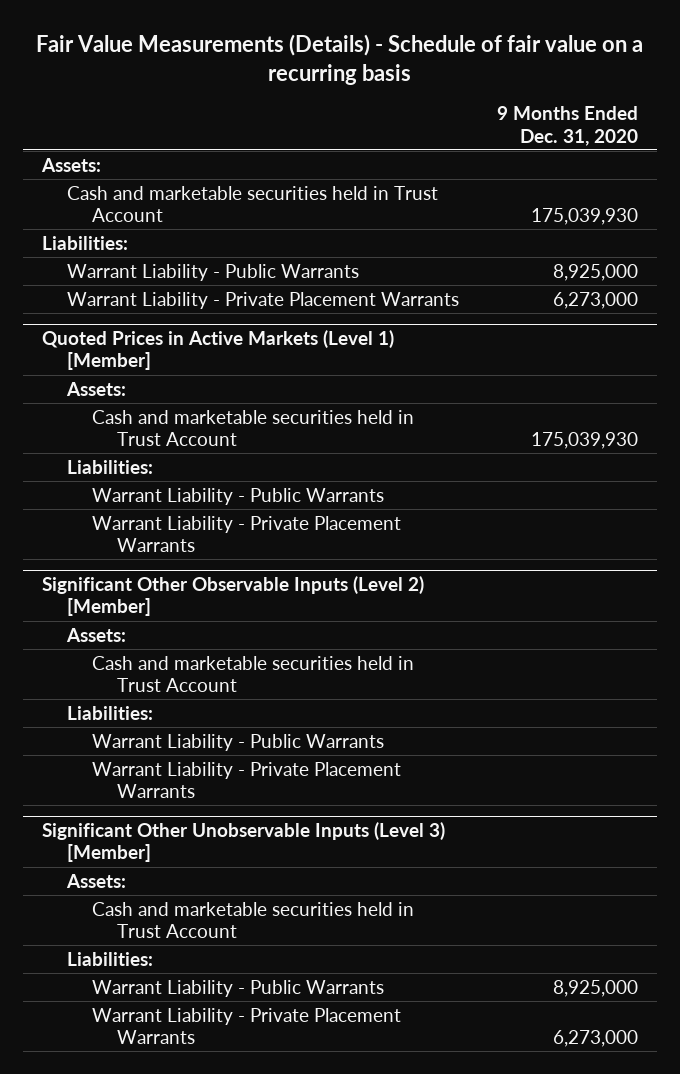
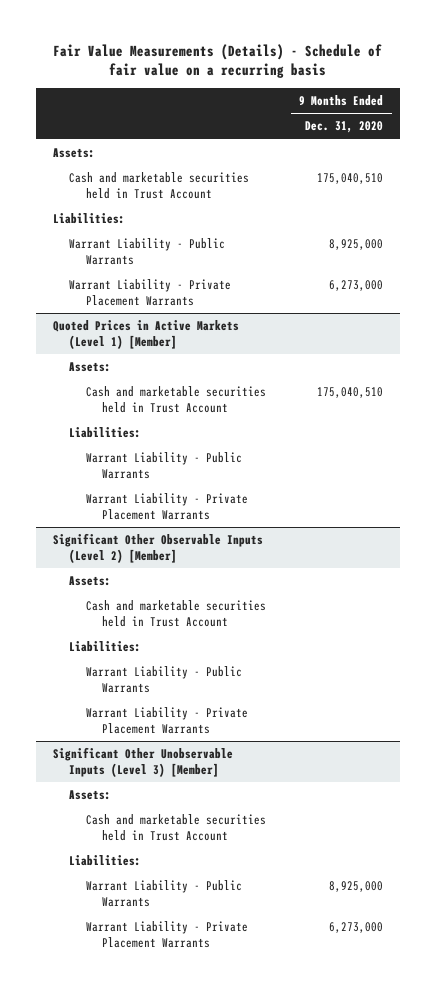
- Cash and marketable securities held in Trust Account | 175,039,930
+ Cash and marketable securities held in Trust Account | 175,040,510
@ Quoted Prices in Active Markets (Level 1) [Member]
- Cash and marketable securities held in Trust Account | 175,039,930
+ Cash and marketable securities held in Trust Account | 175,040,510

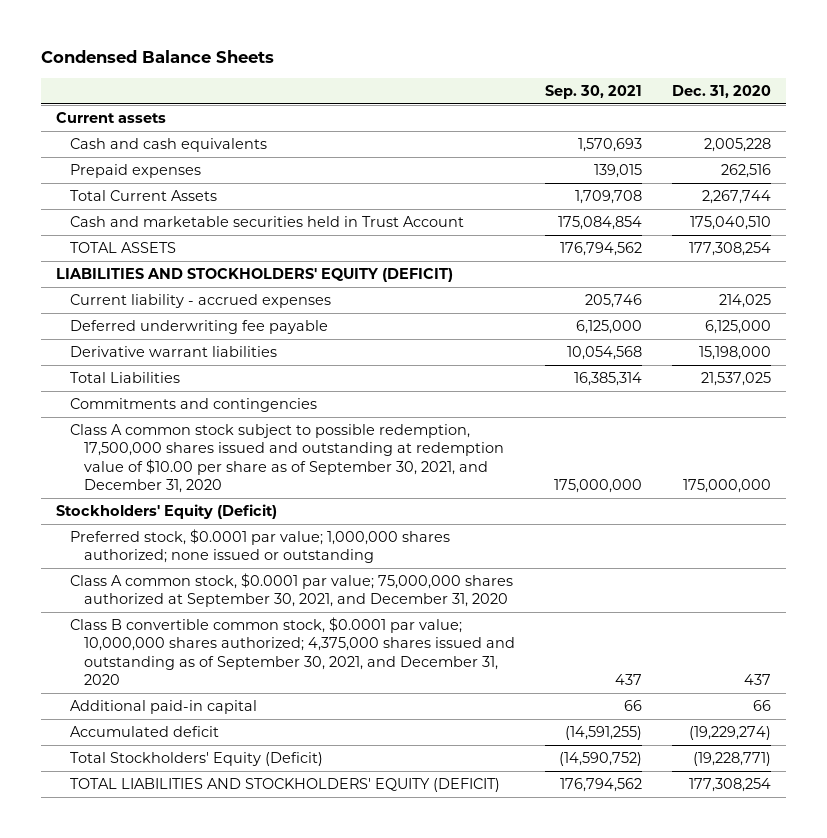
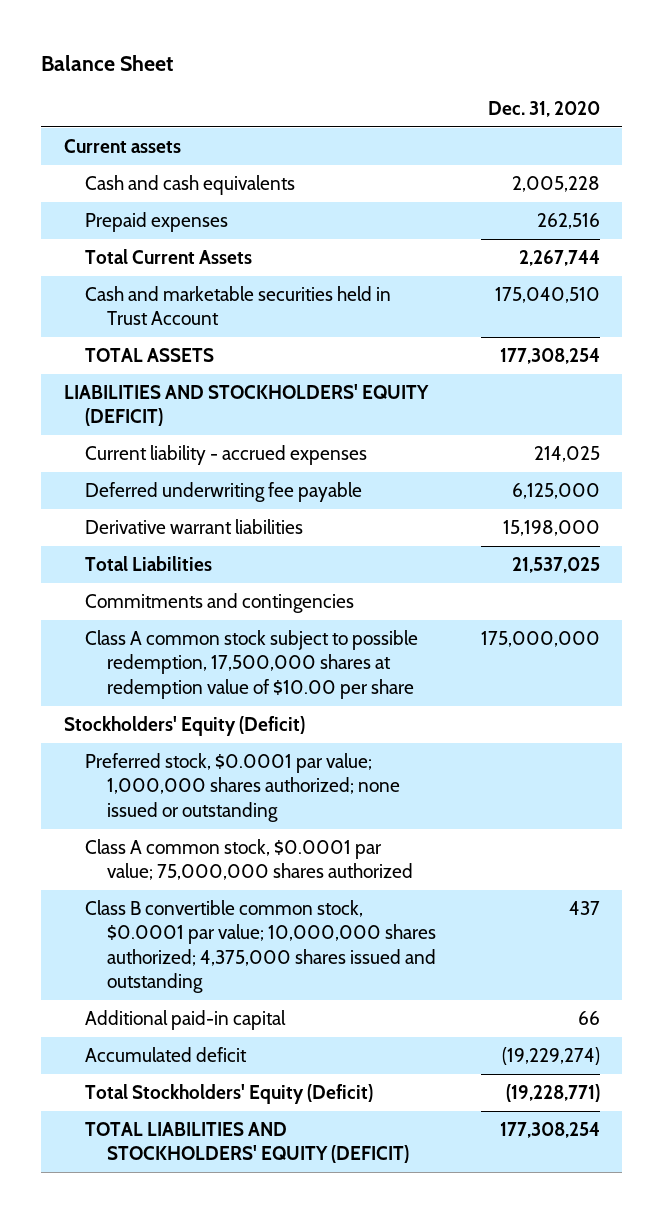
- Condensed Balance Sheets
+ Balance Sheet
- | Sep. 30, 2021 | Dec. 31, 2020
+ | Dec. 31, 2020
- Class A common stock subject to possible redemption, 17,500,000 shares issued and outstanding at redemption value of $10.00 per share as of September 30, 2021, and December 31, 2020 | 175,000,000 | 175,000,000
+ Class A common stock subject to possible redemption, 17,500,000 shares at redemption value of $10.00 per share | 175,000,000
- Class A common stock, $0.0001 par value; 75,000,000 shares authorized at September 30, 2021, and December 31, 2020
- Class B convertible common stock, $0.0001 par value; 10,000,000 shares authorized; 4,375,000 shares issued and outstanding as of September 30, 2021, and December 31, 2020 | 437 | 437
+ Class A common stock, $0.0001 par value; 75,000,000 shares authorized
+ Class B convertible common stock, $0.0001 par value; 10,000,000 shares authorized; 4,375,000 shares issued and outstanding | 437

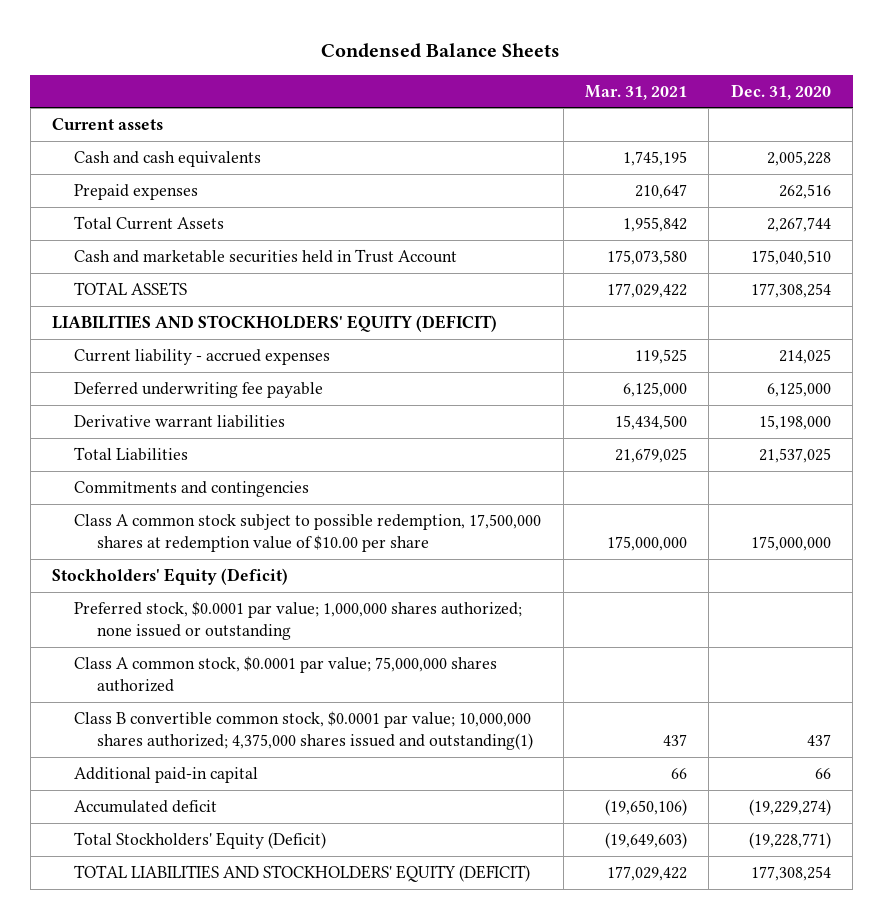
- Balance Sheet
+ Condensed Balance Sheets
- | Dec. 31, 2020
+ | Mar. 31, 2021 | Dec. 31, 2020
- Class B convertible common stock, $0.0001 par value; 10,000,000 shares authorized; 4,375,000 shares issued and outstanding | 437
+ Class B convertible common stock, $0.0001 par value; 10,000,000 shares authorized; 4,375,000 shares issued and outstanding(1) | 437 | 437

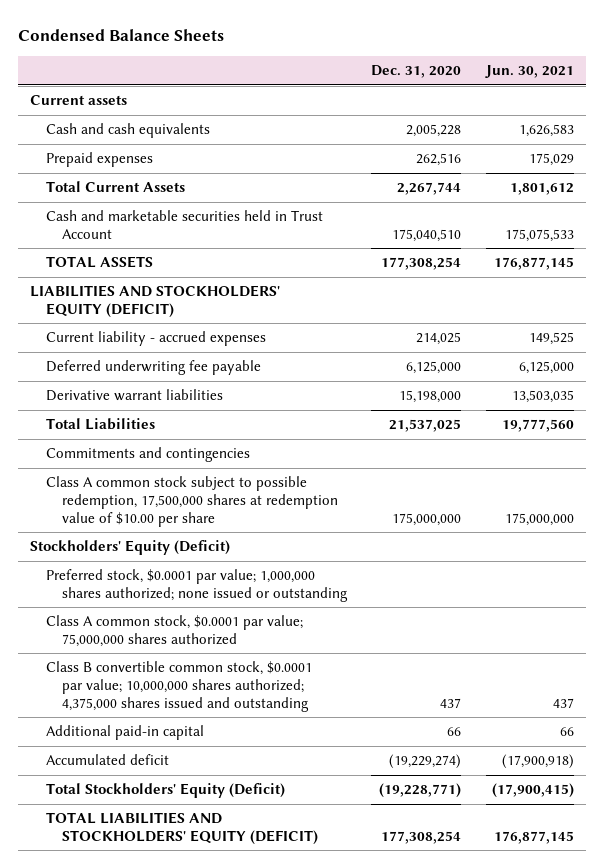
- | Mar. 31, 2021 | Dec. 31, 2020
+ | Dec. 31, 2020 | Jun. 30, 2021
- Class B convertible common stock, $0.0001 par value; 10,000,000 shares authorized; 4,375,000 shares issued and outstanding(1) | 437 | 437
+ Class B convertible common stock, $0.0001 par value; 10,000,000 shares authorized; 4,375,000 shares issued and outstanding | 437 | 437

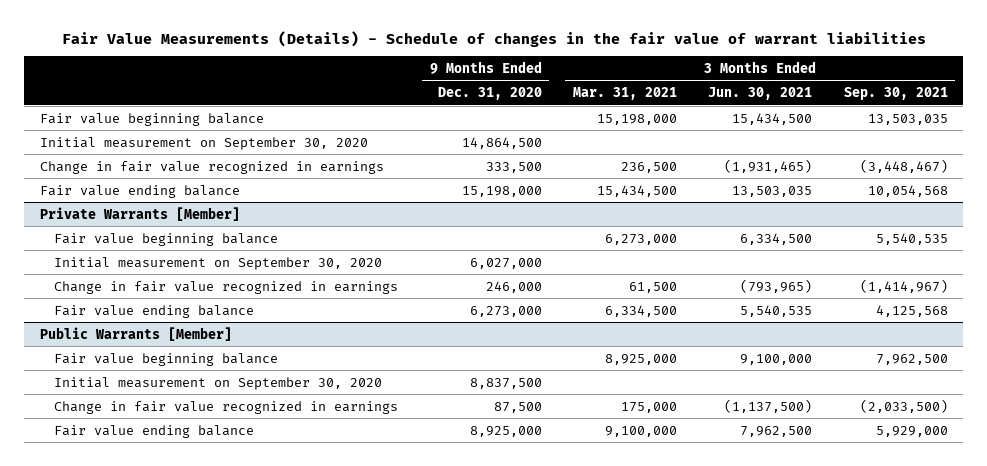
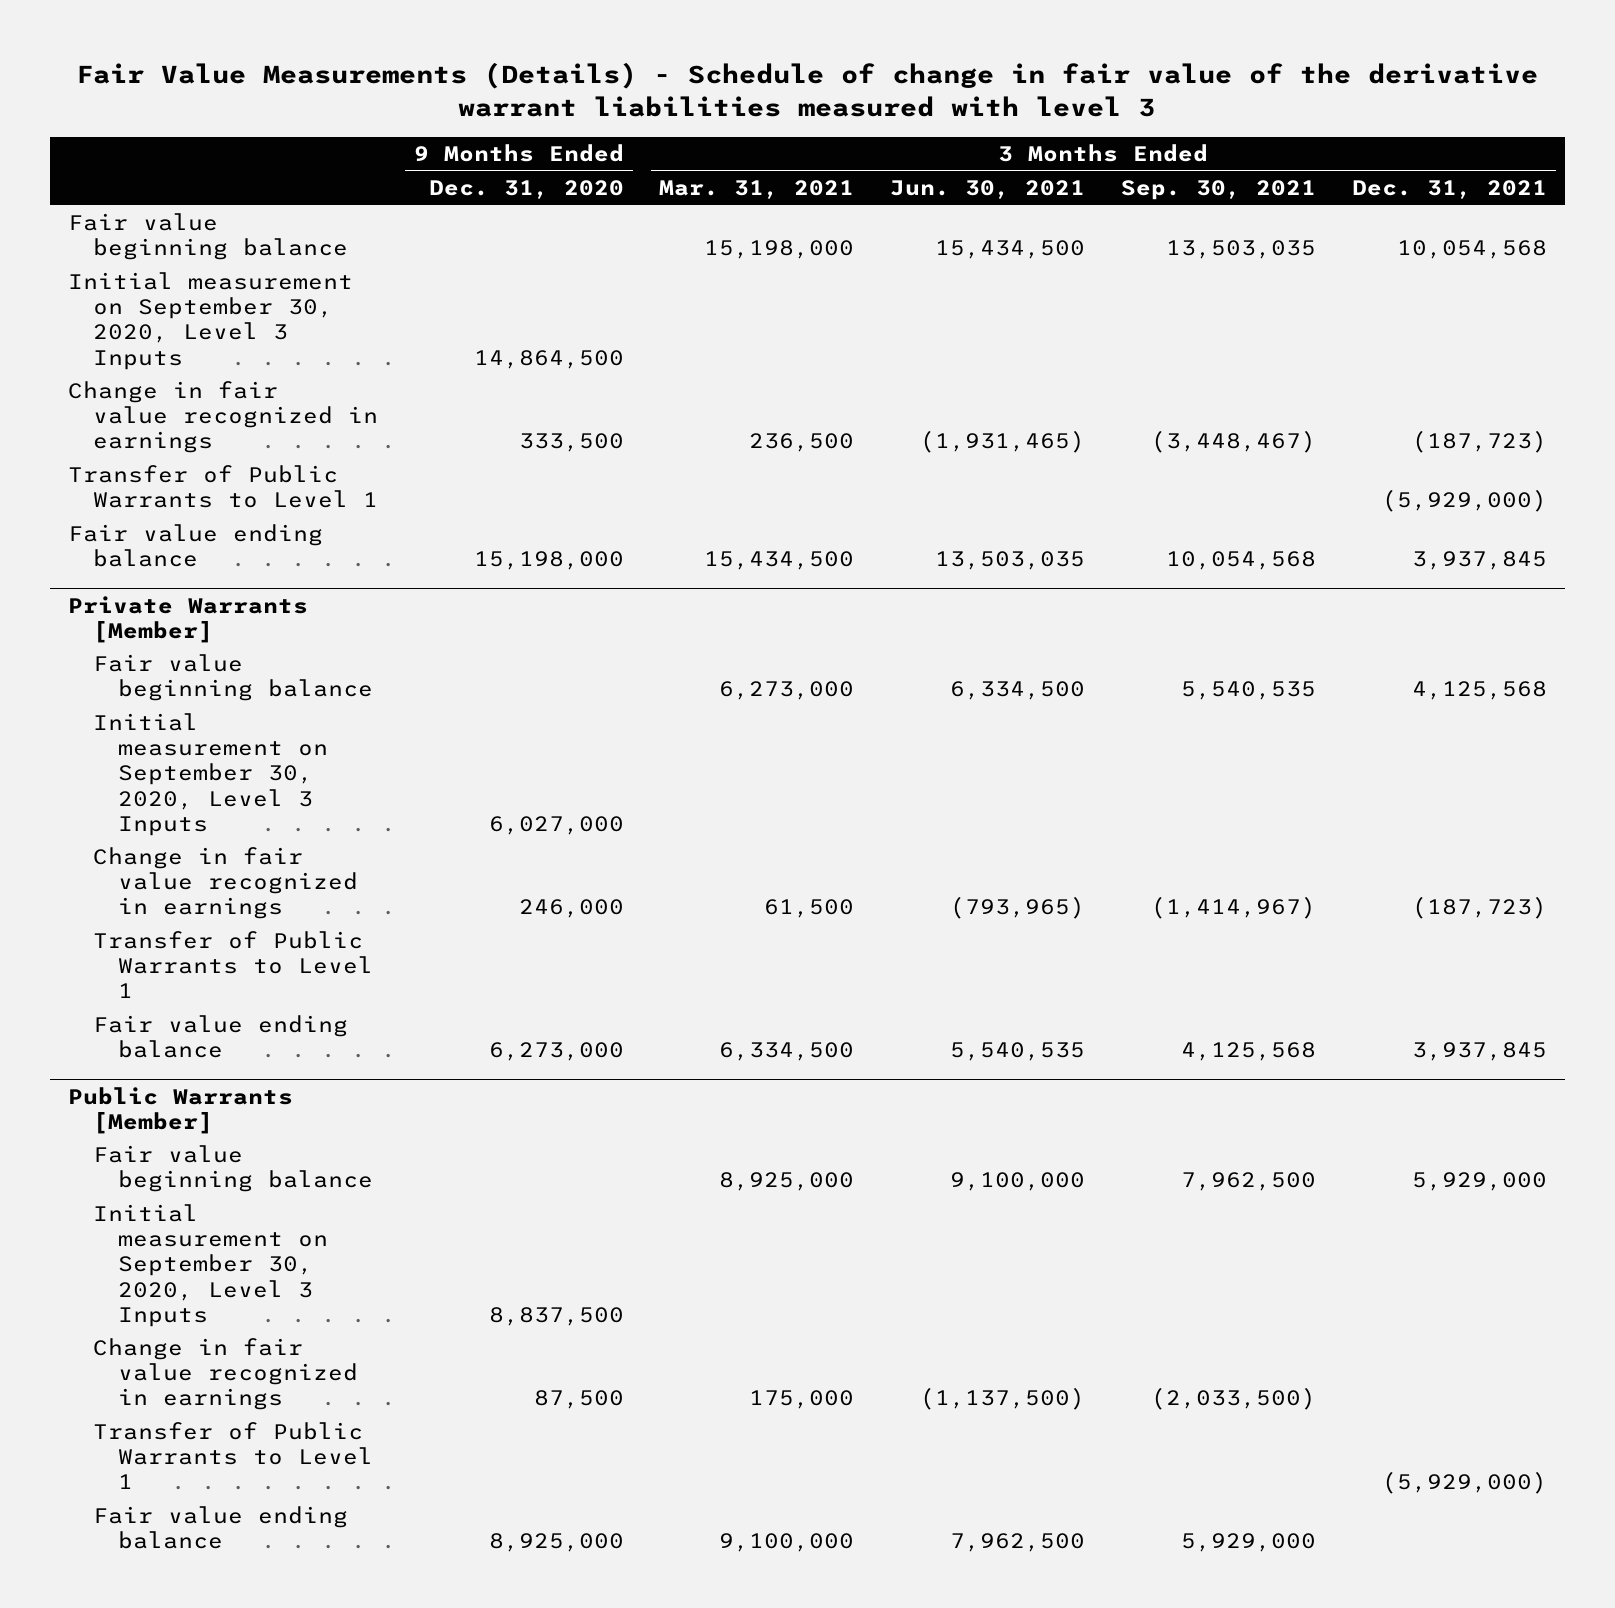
- Fair Value Measurements (Details) - Schedule of changes in the fair value of warrant liabilities
+ Fair Value Measurements (Details) - Schedule of change in fair value of the derivative warrant liabilities measured with level 3
- | 9 Months Ended Dec. 31, 2020 | 3 Months Ended Mar. 31, 2021 | 3 Months Ended Jun. 30, 2021 | 3 Months Ended Sep. 30, 2021
+ | 9 Months Ended Dec. 31, 2020 | 3 Months Ended Mar. 31, 2021 | 3 Months Ended Jun. 30, 2021 | 3 Months Ended Sep. 30, 2021 | 3 Months Ended Dec. 31, 2021
- Initial measurement on September 30, 2020 | 14,864,500 | | |
+ Initial measurement on September 30, 2020, Level 3 Inputs | 14,864,500 | | | |
+ Transfer of Public Warrants to Level 1 | | | | | (5,929,000)
@ Private Warrants [Member]
- Initial measurement on September 30, 2020 | 6,027,000 | | |
+ Initial measurement on September 30, 2020, Level 3 Inputs | 6,027,000 | | | |
+ Transfer of Public Warrants to Level 1
@ Public Warrants [Member]
- Initial measurement on September 30, 2020 | 8,837,500 | | |
+ Initial measurement on September 30, 2020, Level 3 Inputs | 8,837,500 | | | |
+ Transfer of Public Warrants to Level 1 | | | | | (5,929,000)

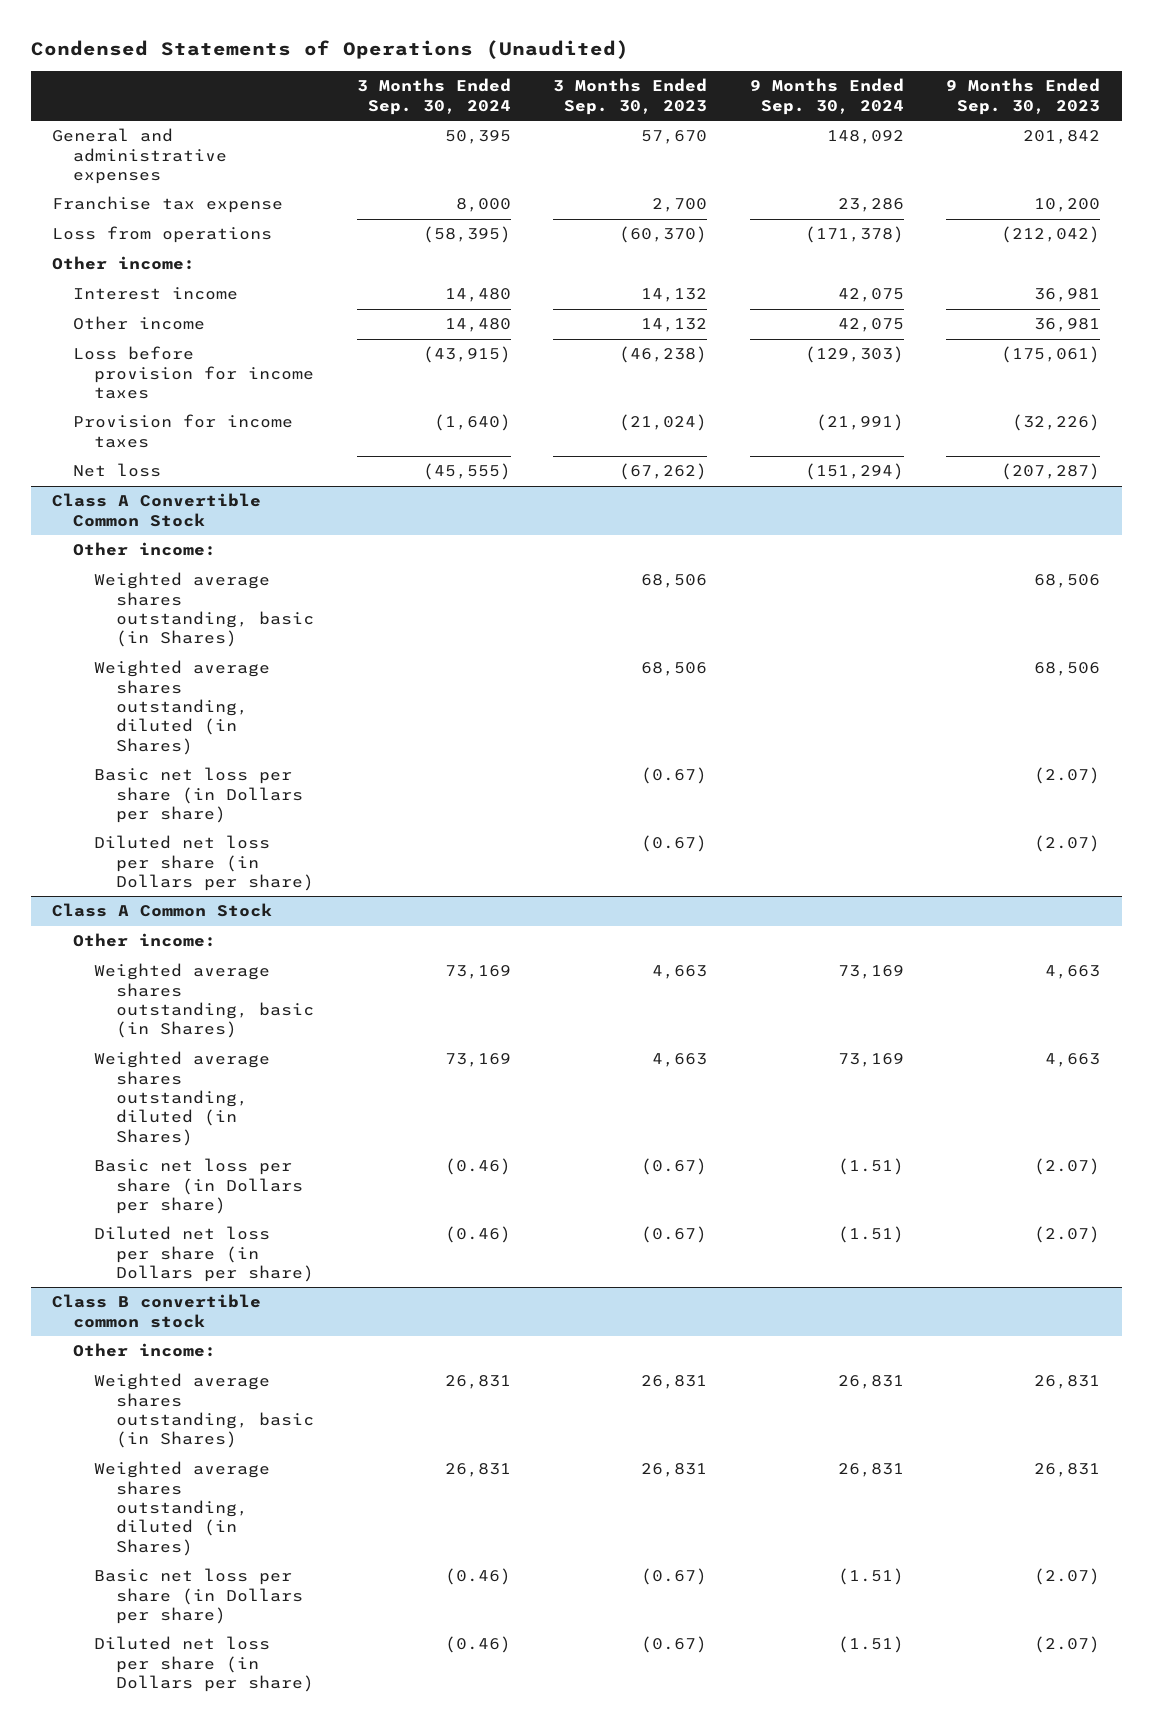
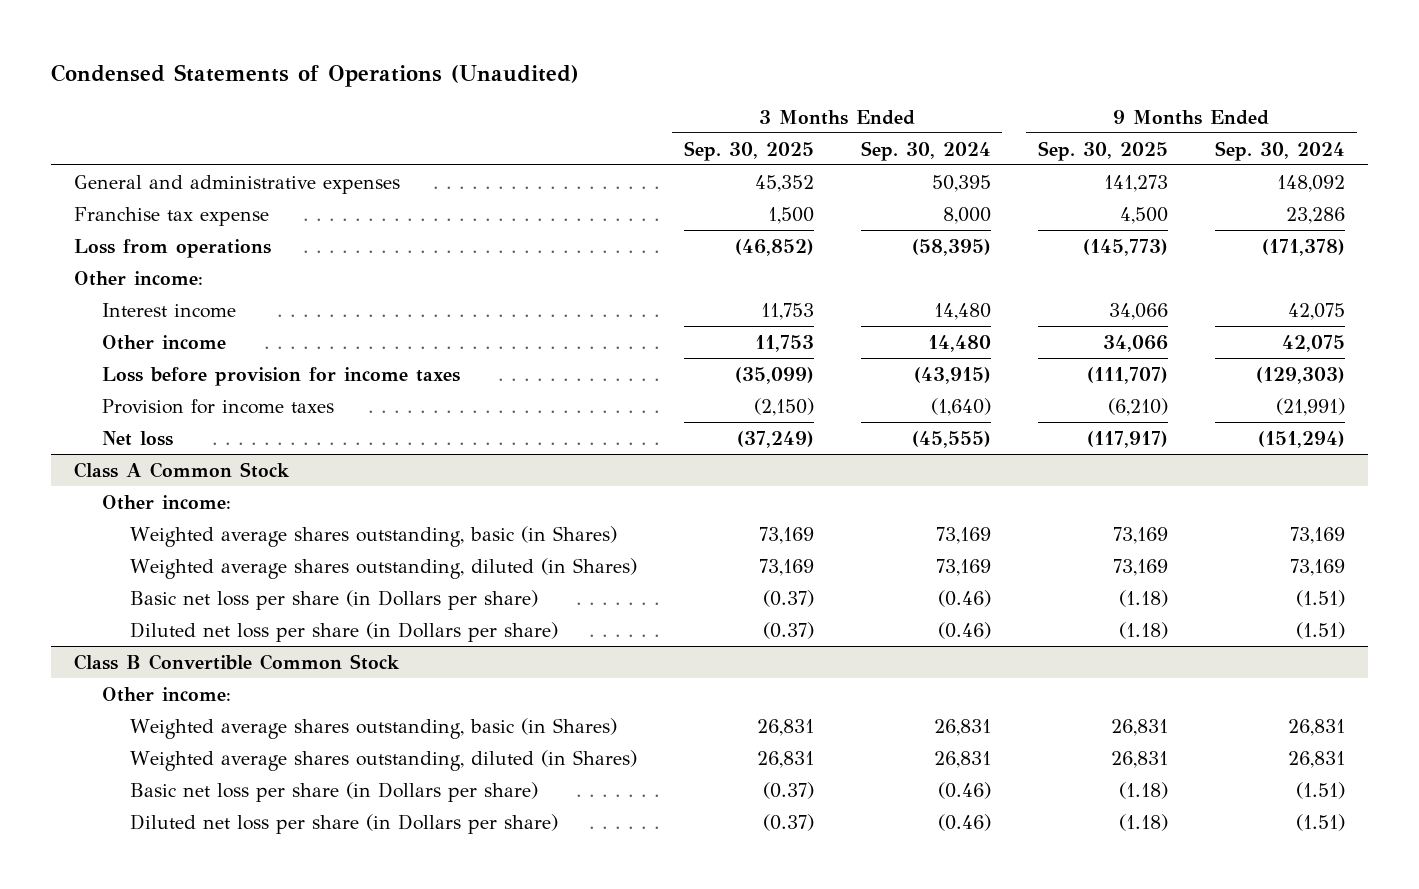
- | 3 Months Ended Sep. 30, 2024 | 3 Months Ended Sep. 30, 2023 | 9 Months Ended Sep. 30, 2024 | 9 Months Ended Sep. 30, 2023
+ | 3 Months Ended Sep. 30, 2025 | 3 Months Ended Sep. 30, 2024 | 9 Months Ended Sep. 30, 2025 | 9 Months Ended Sep. 30, 2024
- Class A Convertible Common Stock
- Other income:
- Weighted average shares outstanding, basic (in Shares) | | 68,506 | | 68,506
- Weighted average shares outstanding, diluted (in Shares) | | 68,506 | | 68,506
- Basic net loss per share (in Dollars per share) | | (0.67) | | (2.07)
- Diluted net loss per share (in Dollars per share) | | (0.67) | | (2.07)
- Class B convertible common stock
+ Class B Convertible Common Stock

